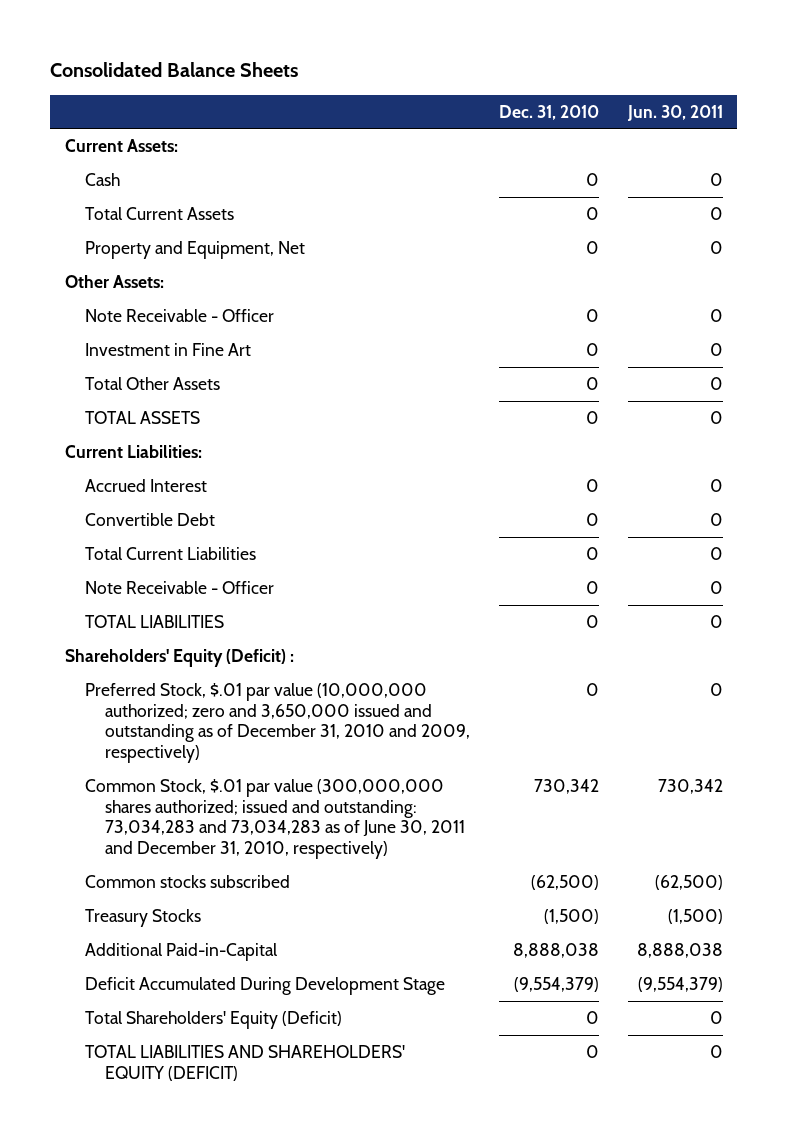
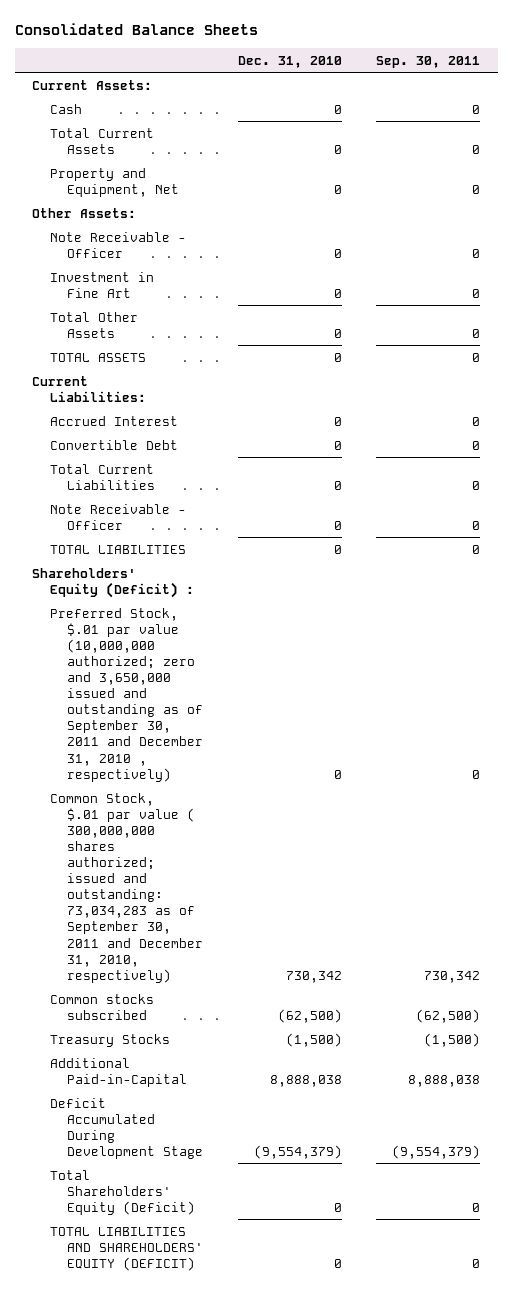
- | Dec. 31, 2010 | Jun. 30, 2011
+ | Dec. 31, 2010 | Sep. 30, 2011
- Preferred Stock, $.01 par value (10,000,000 authorized; zero and 3,650,000 issued and outstanding as of December 31, 2010 and 2009, respectively) | 0 | 0
- Common Stock, $.01 par value (300,000,000 shares authorized; issued and outstanding: 73,034,283 and 73,034,283 as of June 30, 2011 and December 31, 2010, respectively) | 730,342 | 730,342
+ Preferred Stock, $.01 par value (10,000,000 authorized; zero and 3,650,000 issued and outstanding as of September 30, 2011 and December 31, 2010 , respectively) | 0 | 0
+ Common Stock, $.01 par value ( 300,000,000 shares authorized; issued and outstanding: 73,034,283 as of September 30, 2011 and December 31, 2010, respectively) | 730,342 | 730,342

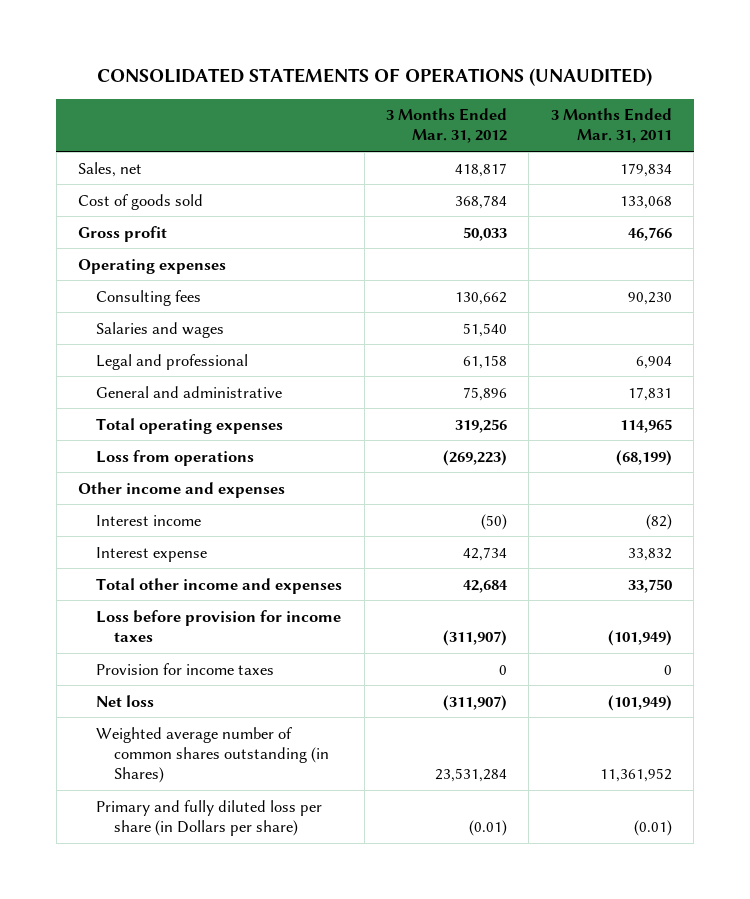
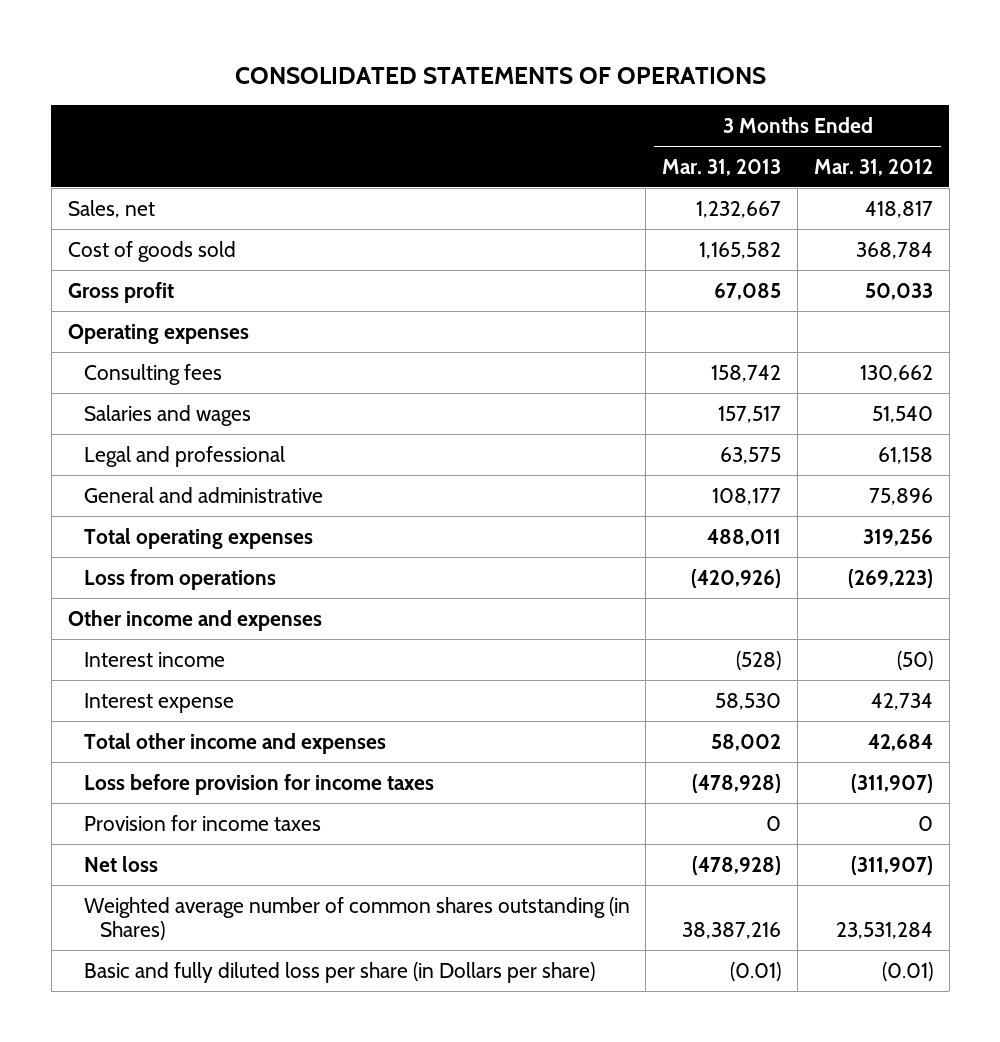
- CONSOLIDATED STATEMENTS OF OPERATIONS (UNAUDITED)
+ CONSOLIDATED STATEMENTS OF OPERATIONS
- | 3 Months Ended Mar. 31, 2012 | 3 Months Ended Mar. 31, 2011
+ | 3 Months Ended Mar. 31, 2013 | 3 Months Ended Mar. 31, 2012
- Primary and fully diluted loss per share (in Dollars per share) | (0.01) | (0.01)
+ Basic and fully diluted loss per share (in Dollars per share) | (0.01) | (0.01)

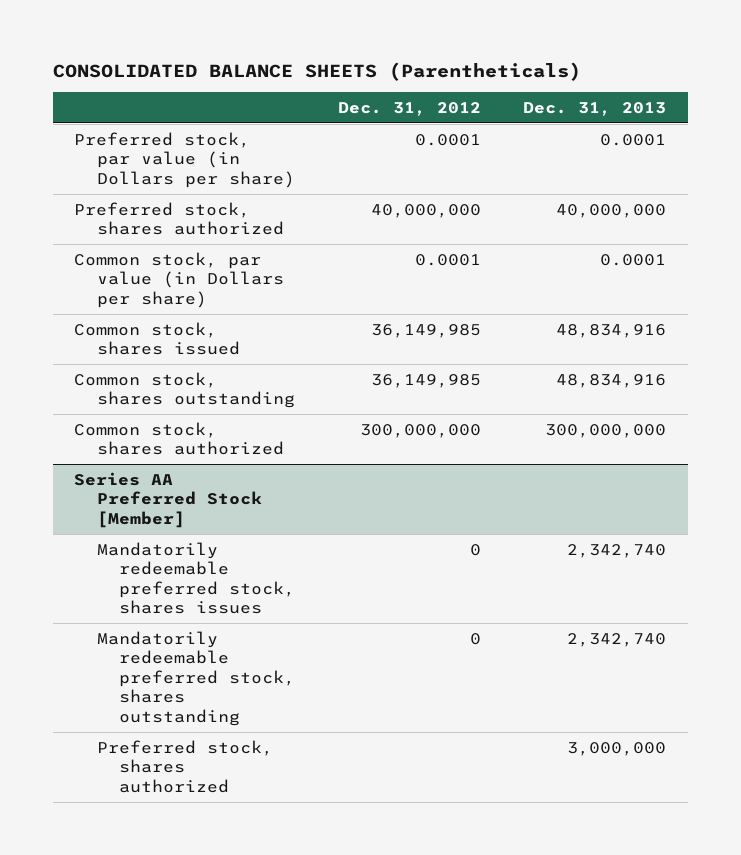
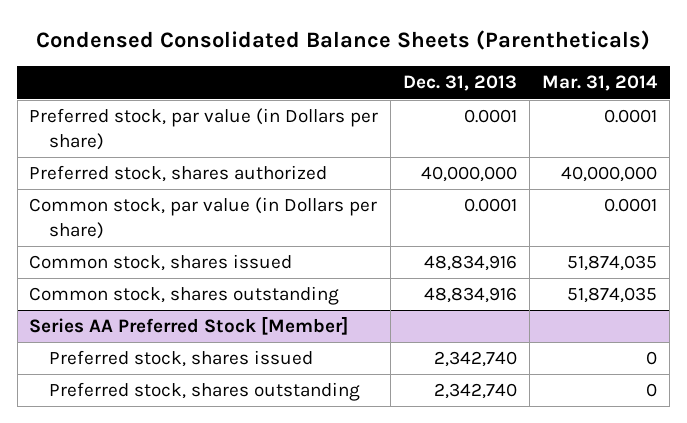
- CONSOLIDATED BALANCE SHEETS (Parentheticals)
+ Condensed Consolidated Balance Sheets (Parentheticals)
- | Dec. 31, 2012 | Dec. 31, 2013
+ | Dec. 31, 2013 | Mar. 31, 2014
- Common stock, shares authorized | 300,000,000 | 300,000,000
@ Series AA Preferred Stock [Member]
- Mandatorily redeemable preferred stock, shares issues | 0 | 2,342,740
- Mandatorily redeemable preferred stock, shares outstanding | 0 | 2,342,740
- Preferred stock, shares authorized | | 3,000,000
+ Preferred stock, shares issued | 2,342,740 | 0
+ Preferred stock, shares outstanding | 2,342,740 | 0

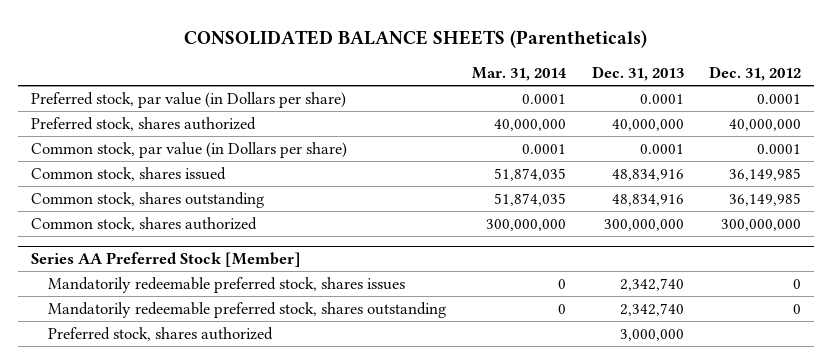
- Condensed Consolidated Balance Sheets (Parentheticals)
+ CONSOLIDATED BALANCE SHEETS (Parentheticals)
- | Dec. 31, 2013 | Mar. 31, 2014
+ | Mar. 31, 2014 | Dec. 31, 2013 | Dec. 31, 2012
+ Common stock, shares authorized | 300,000,000 | 300,000,000 | 300,000,000
@ Series AA Preferred Stock [Member]
- Preferred stock, shares issued | 2,342,740 | 0
- Preferred stock, shares outstanding | 2,342,740 | 0
+ Mandatorily redeemable preferred stock, shares issues | 0 | 2,342,740 | 0
+ Mandatorily redeemable preferred stock, shares outstanding | 0 | 2,342,740 | 0
+ Preferred stock, shares authorized | | 3,000,000 |

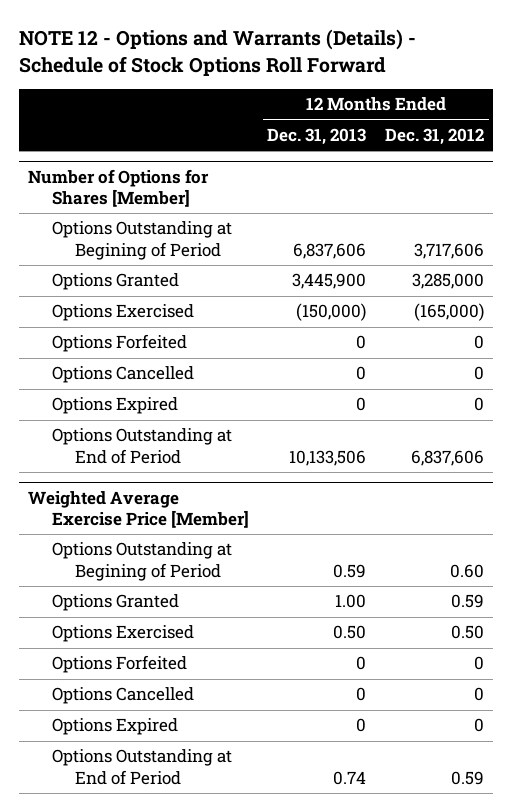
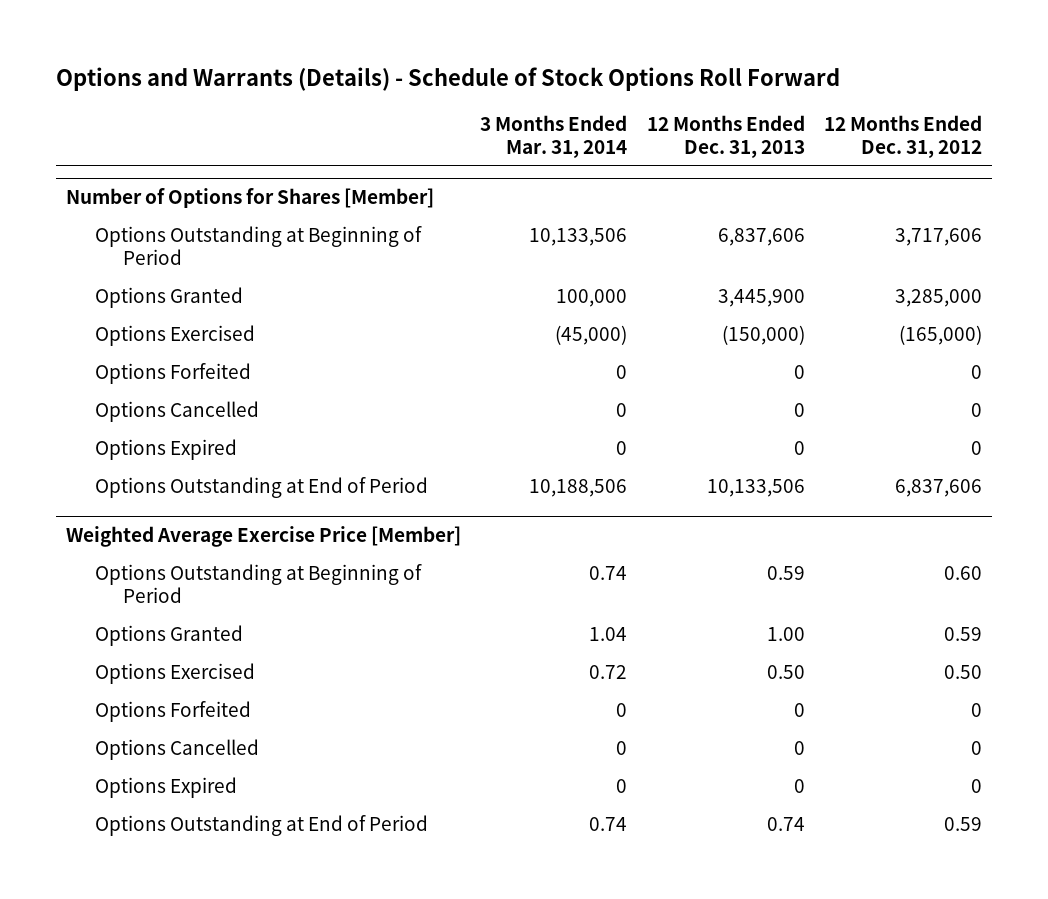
- NOTE 12 - Options and Warrants (Details) - Schedule of Stock Options Roll Forward
+ Options and Warrants (Details) - Schedule of Stock Options Roll Forward
- | 12 Months Ended Dec. 31, 2013 | 12 Months Ended Dec. 31, 2012
+ | 3 Months Ended Mar. 31, 2014 | 12 Months Ended Dec. 31, 2013 | 12 Months Ended Dec. 31, 2012
@ Number of Options for Shares [Member]
- Options Outstanding at Begining of Period | 6,837,606 | 3,717,606
+ Options Outstanding at Beginning of Period | 10,133,506 | 6,837,606 | 3,717,606
@ Weighted Average Exercise Price [Member]
- Options Outstanding at Begining of Period | 0.59 | 0.60
+ Options Outstanding at Beginning of Period | 0.74 | 0.59 | 0.60

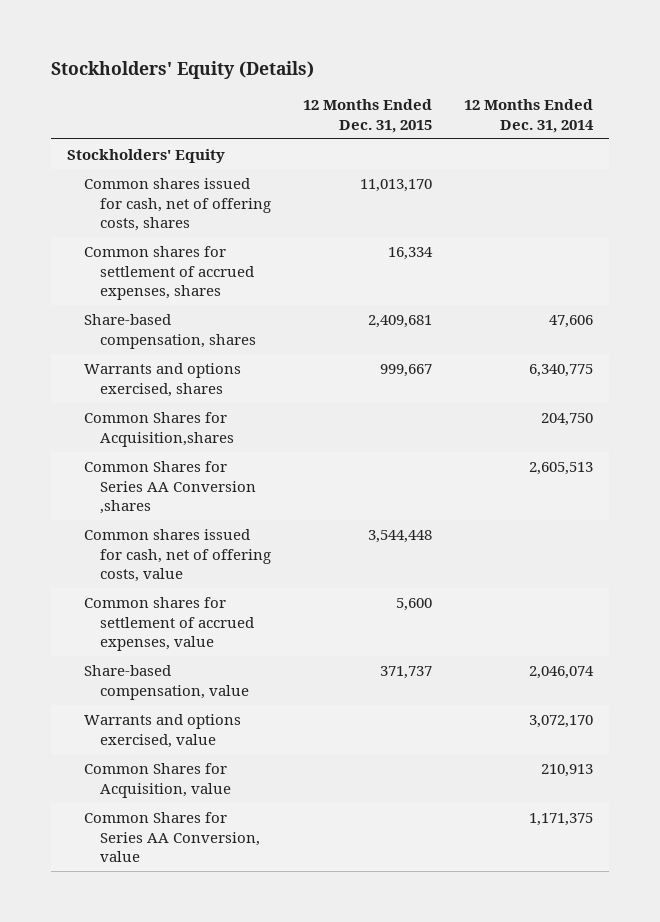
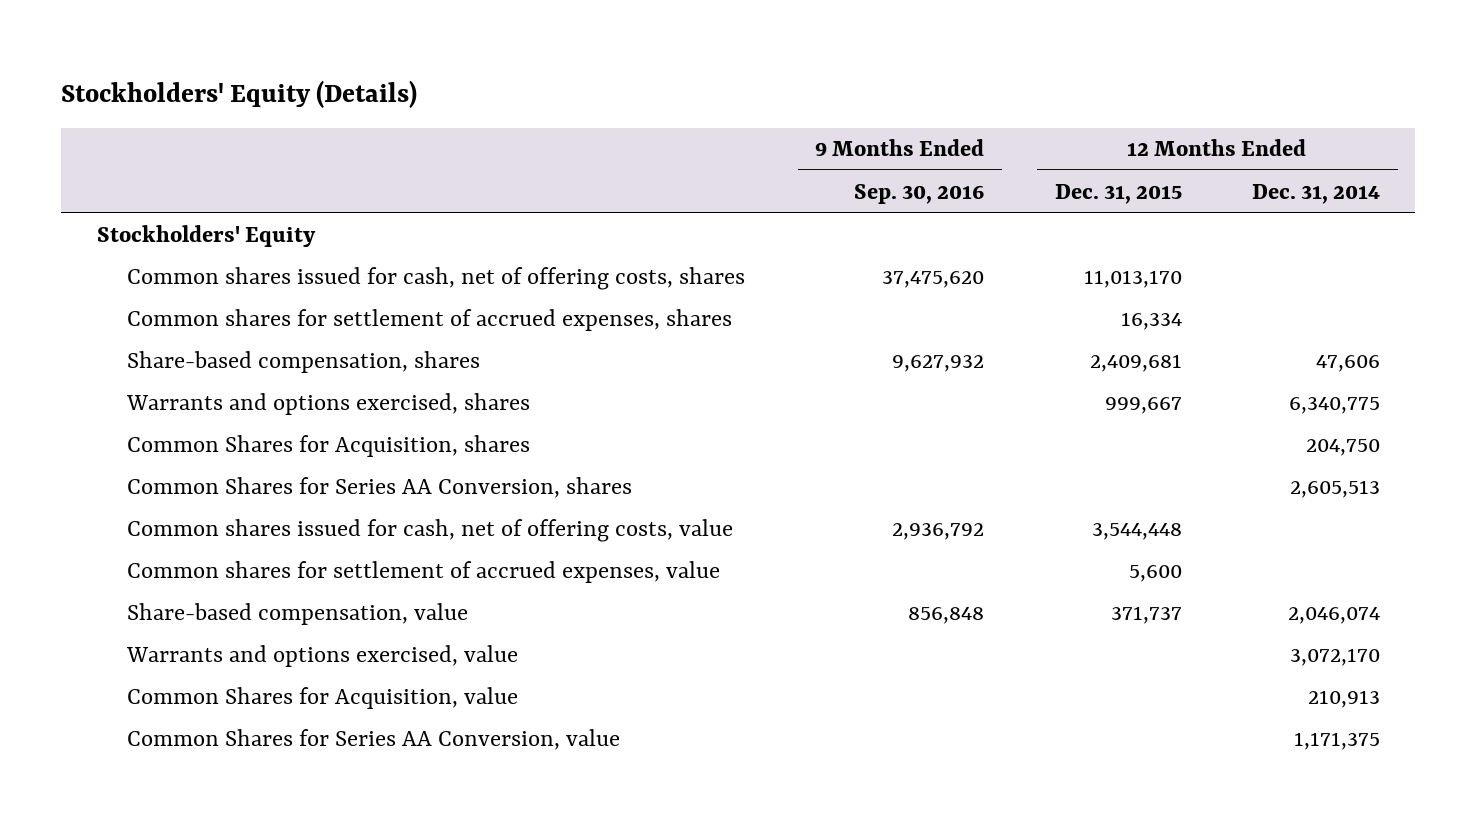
- | 12 Months Ended Dec. 31, 2015 | 12 Months Ended Dec. 31, 2014
+ | 9 Months Ended Sep. 30, 2016 | 12 Months Ended Dec. 31, 2015 | 12 Months Ended Dec. 31, 2014
- Common Shares for Acquisition,shares | | 204,750
- Common Shares for Series AA Conversion ,shares | | 2,605,513
+ Common Shares for Acquisition, shares | | | 204,750
+ Common Shares for Series AA Conversion, shares | | | 2,605,513

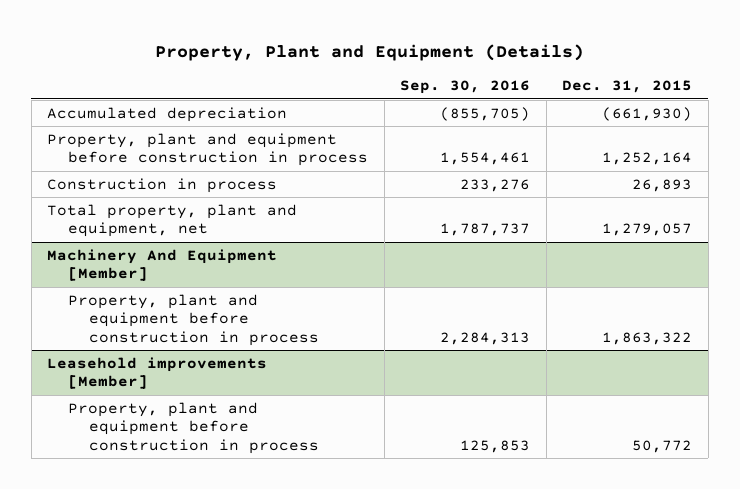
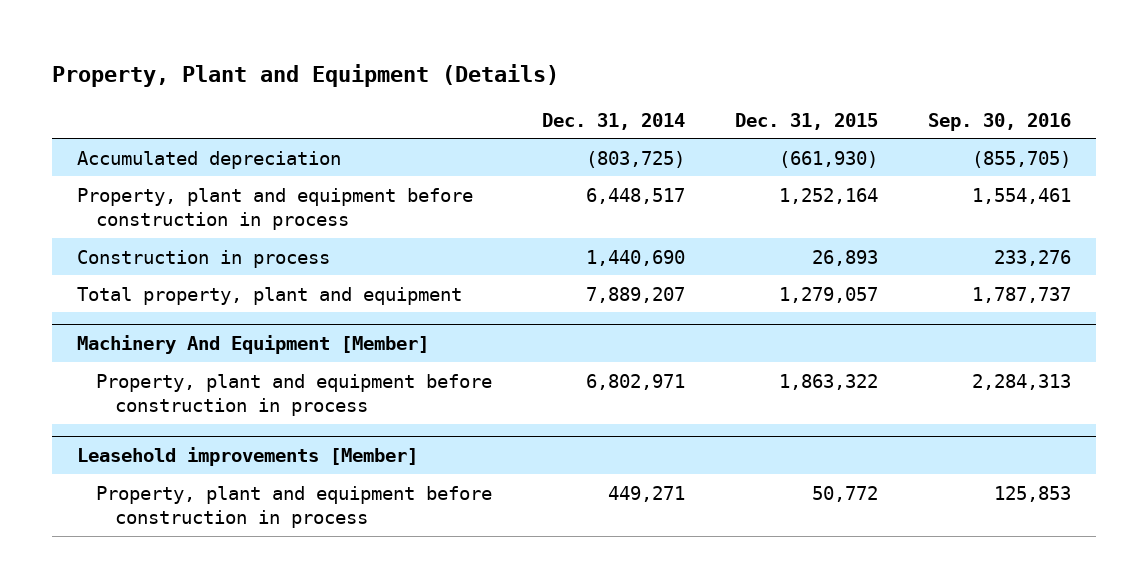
- | Sep. 30, 2016 | Dec. 31, 2015
+ | Dec. 31, 2014 | Dec. 31, 2015 | Sep. 30, 2016
- Total property, plant and equipment, net | 1,787,737 | 1,279,057
+ Total property, plant and equipment | 7,889,207 | 1,279,057 | 1,787,737

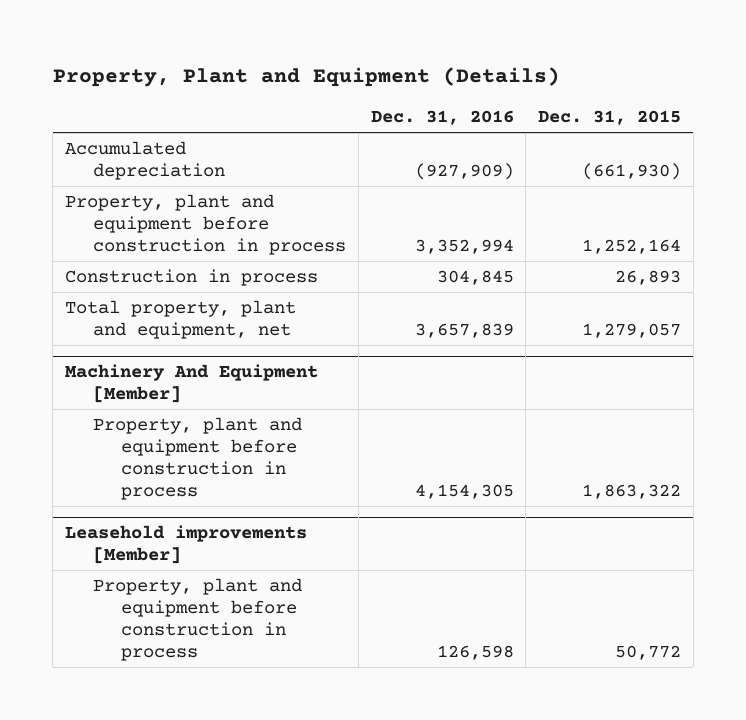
- | Dec. 31, 2014 | Dec. 31, 2015 | Sep. 30, 2016
+ | Dec. 31, 2016 | Dec. 31, 2015
- Total property, plant and equipment | 7,889,207 | 1,279,057 | 1,787,737
+ Total property, plant and equipment, net | 3,657,839 | 1,279,057

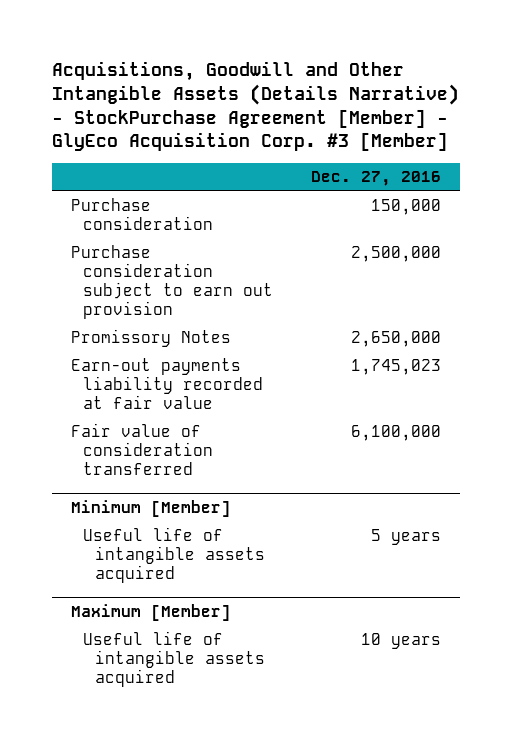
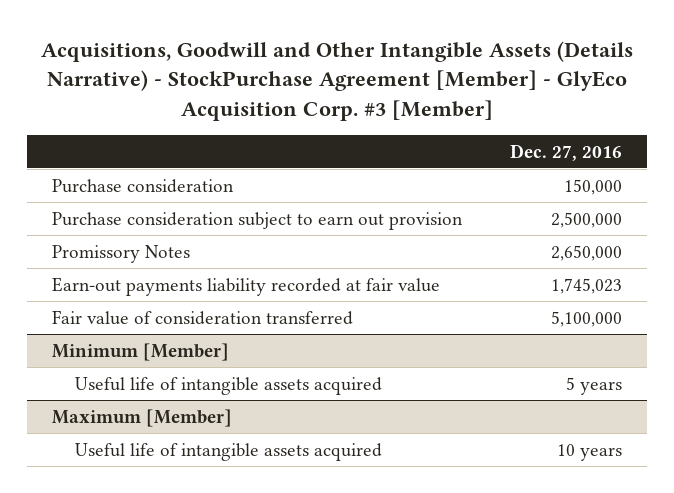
- Fair value of consideration transferred | 6,100,000
+ Fair value of consideration transferred | 5,100,000

